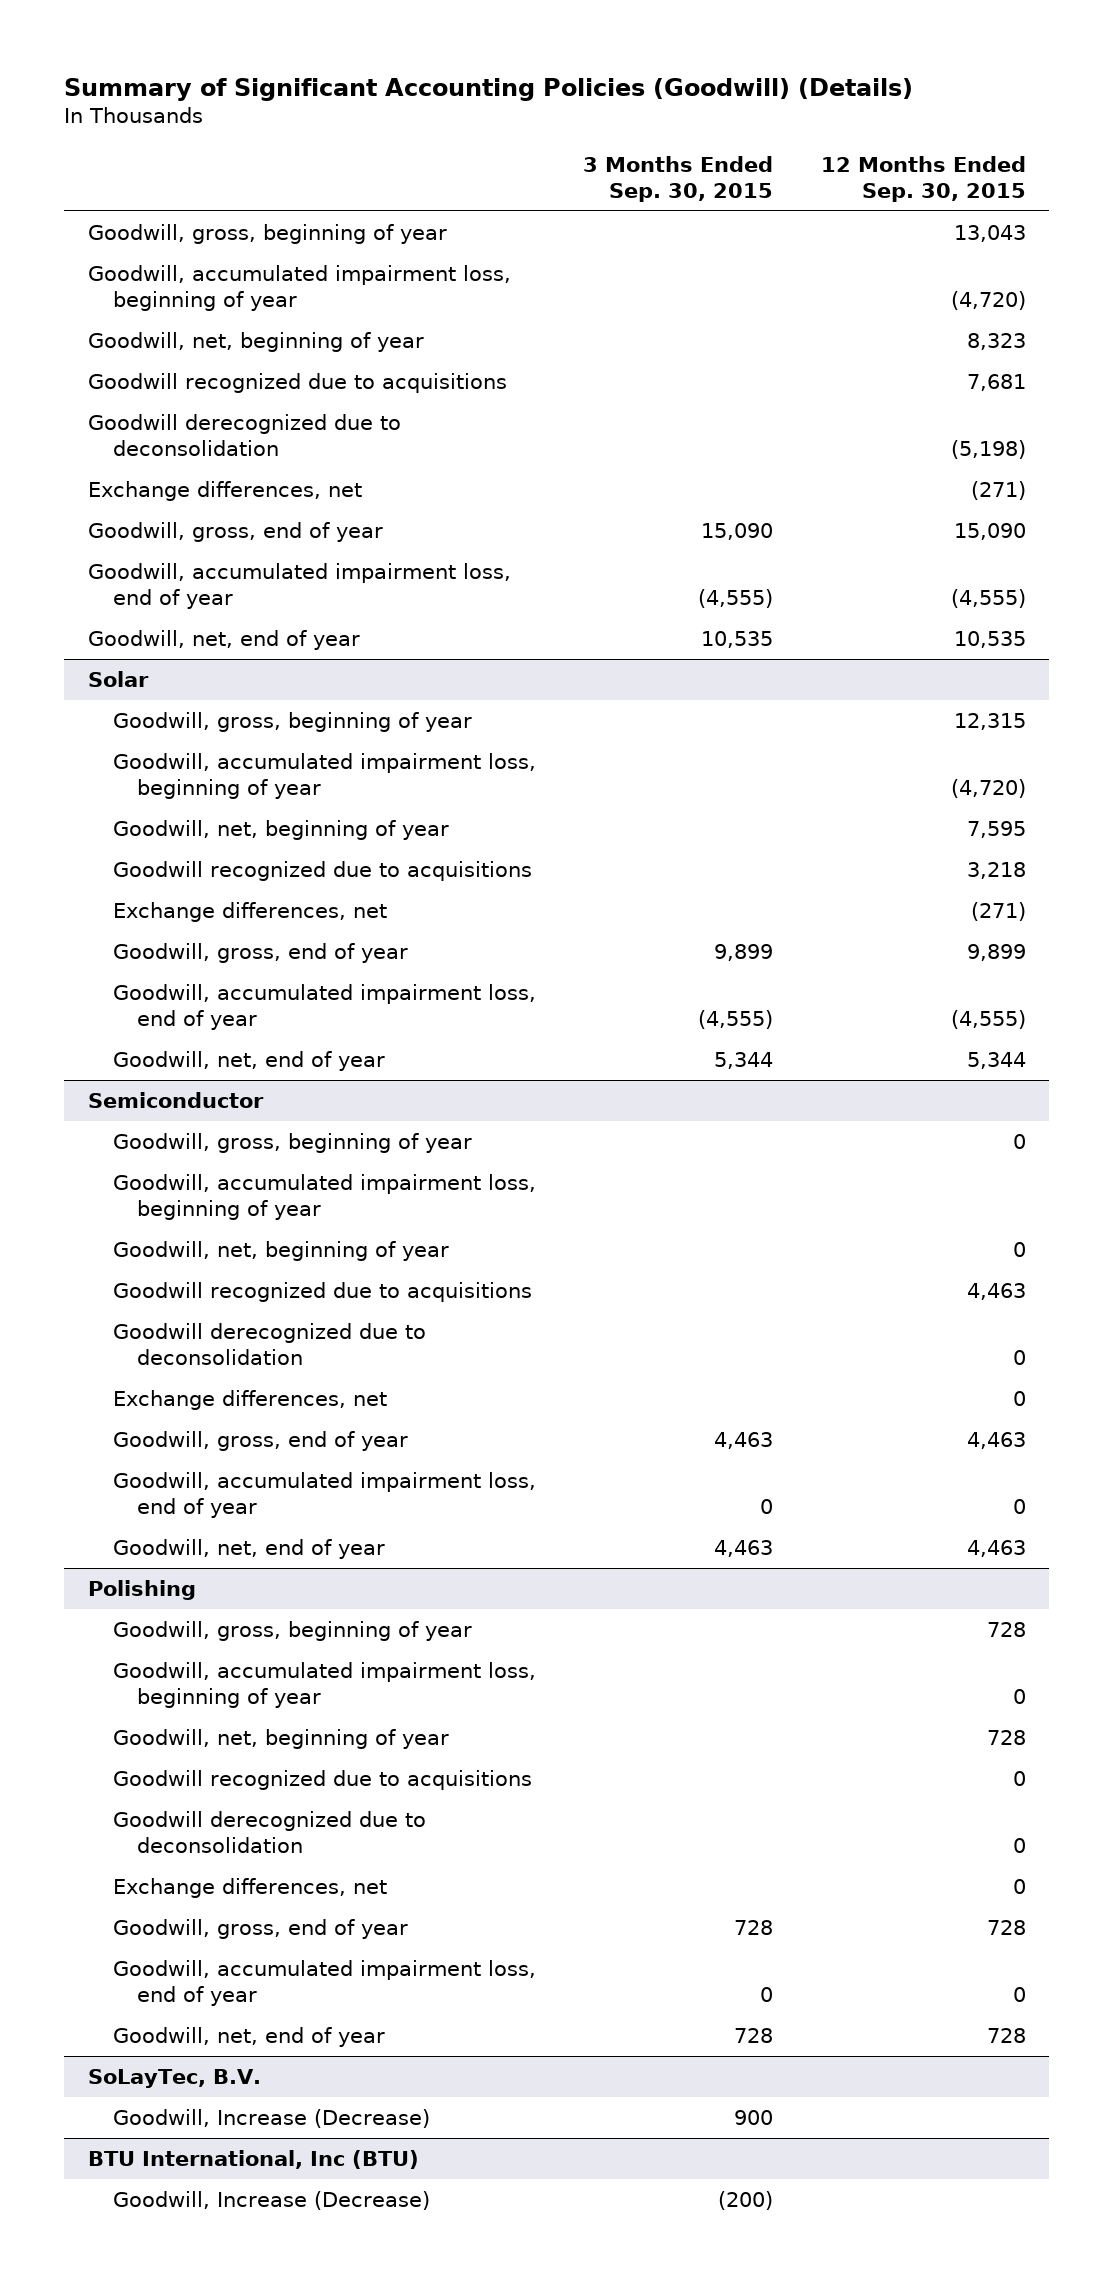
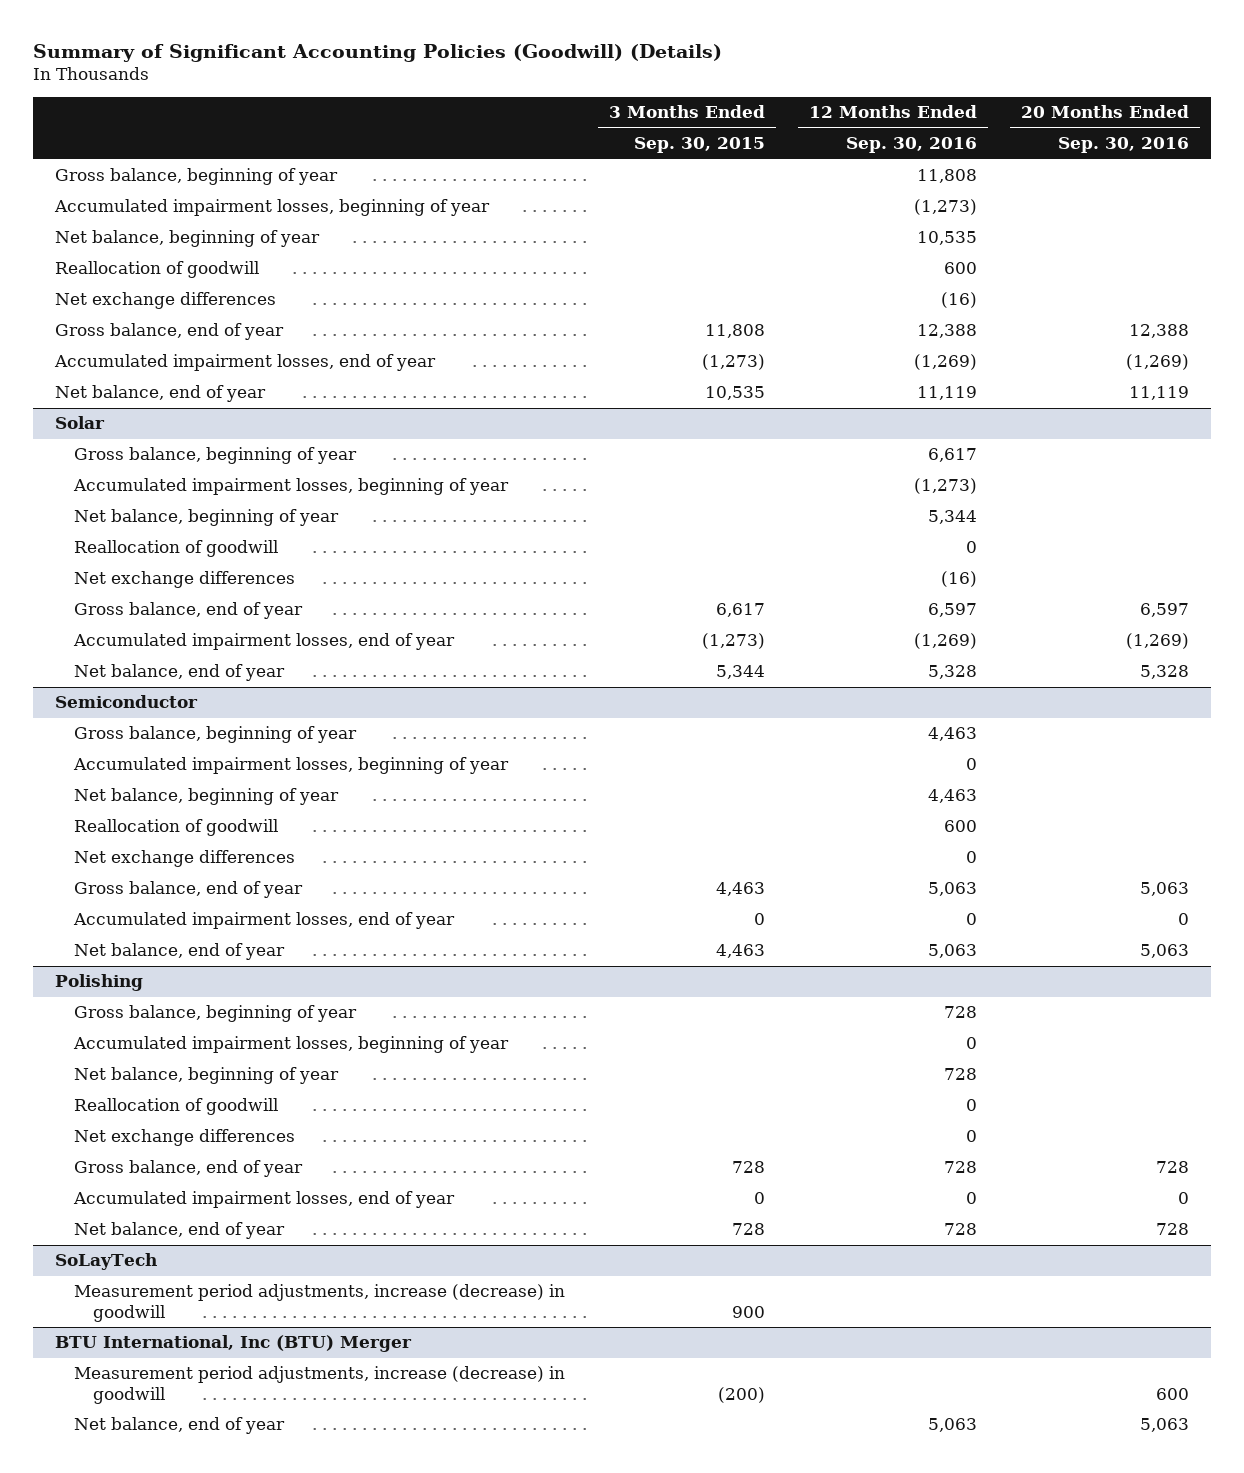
- | 3 Months Ended Sep. 30, 2015 | 12 Months Ended Sep. 30, 2015
+ | 3 Months Ended Sep. 30, 2015 | 12 Months Ended Sep. 30, 2016 | 20 Months Ended Sep. 30, 2016
- Goodwill, gross, beginning of year | | 13,043
- Goodwill, accumulated impairment loss, beginning of year | | (4,720)
- Goodwill, net, beginning of year | | 8,323
- Goodwill recognized due to acquisitions | | 7,681
- Goodwill derecognized due to deconsolidation | | (5,198)
- Exchange differences, net | | (271)
- Goodwill, gross, end of year | 15,090 | 15,090
- Goodwill, accumulated impairment loss, end of year | (4,555) | (4,555)
- Goodwill, net, end of year | 10,535 | 10,535
+ Gross balance, beginning of year | | 11,808 |
+ Accumulated impairment losses, beginning of year | | (1,273) |
+ Net balance, beginning of year | | 10,535 |
+ Reallocation of goodwill | | 600 |
+ Net exchange differences | | (16) |
+ Gross balance, end of year | 11,808 | 12,388 | 12,388
+ Accumulated impairment losses, end of year | (1,273) | (1,269) | (1,269)
+ Net balance, end of year | 10,535 | 11,119 | 11,119
@ Solar
- Goodwill, gross, beginning of year | | 12,315
- Goodwill, accumulated impairment loss, beginning of year | | (4,720)
- Goodwill, net, beginning of year | | 7,595
- Goodwill recognized due to acquisitions | | 3,218
- Exchange differences, net | | (271)
- Goodwill, gross, end of year | 9,899 | 9,899
- Goodwill, accumulated impairment loss, end of year | (4,555) | (4,555)
- Goodwill, net, end of year | 5,344 | 5,344
+ Gross balance, beginning of year | | 6,617 |
+ Accumulated impairment losses, beginning of year | | (1,273) |
+ Net balance, beginning of year | | 5,344 |
+ Reallocation of goodwill | | 0 |
+ Net exchange differences | | (16) |
+ Gross balance, end of year | 6,617 | 6,597 | 6,597
+ Accumulated impairment losses, end of year | (1,273) | (1,269) | (1,269)
+ Net balance, end of year | 5,344 | 5,328 | 5,328
@ Semiconductor
- Goodwill, gross, beginning of year | | 0
- Goodwill, accumulated impairment loss, beginning of year
- Goodwill, net, beginning of year | | 0
- Goodwill recognized due to acquisitions | | 4,463
- Goodwill derecognized due to deconsolidation | | 0
- Exchange differences, net | | 0
- Goodwill, gross, end of year | 4,463 | 4,463
- Goodwill, accumulated impairment loss, end of year | 0 | 0
- Goodwill, net, end of year | 4,463 | 4,463
+ Gross balance, beginning of year | | 4,463 |
+ Accumulated impairment losses, beginning of year | | 0 |
+ Net balance, beginning of year | | 4,463 |
+ Reallocation of goodwill | | 600 |
+ Net exchange differences | | 0 |
+ Gross balance, end of year | 4,463 | 5,063 | 5,063
+ Accumulated impairment losses, end of year | 0 | 0 | 0
+ Net balance, end of year | 4,463 | 5,063 | 5,063
@ Polishing
- Goodwill, gross, beginning of year | | 728
- Goodwill, accumulated impairment loss, beginning of year | | 0
- Goodwill, net, beginning of year | | 728
- Goodwill recognized due to acquisitions | | 0
- Goodwill derecognized due to deconsolidation | | 0
- Exchange differences, net | | 0
- Goodwill, gross, end of year | 728 | 728
- Goodwill, accumulated impairment loss, end of year | 0 | 0
- Goodwill, net, end of year | 728 | 728
- SoLayTec, B.V.
- Goodwill, Increase (Decrease) | 900 |
- BTU International, Inc (BTU)
- Goodwill, Increase (Decrease) | (200) |
@ Polishing
+ Gross balance, beginning of year | | 728 |
+ Accumulated impairment losses, beginning of year | | 0 |
+ Net balance, beginning of year | | 728 |
+ Reallocation of goodwill | | 0 |
+ Net exchange differences | | 0 |
+ Gross balance, end of year | 728 | 728 | 728
+ Accumulated impairment losses, end of year | 0 | 0 | 0
+ Net balance, end of year | 728 | 728 | 728
+ SoLayTech
+ Measurement period adjustments, increase (decrease) in goodwill | 900 | |
+ BTU International, Inc (BTU) Merger
+ Measurement period adjustments, increase (decrease) in goodwill | (200) | | 600
+ Net balance, end of year | | 5,063 | 5,063

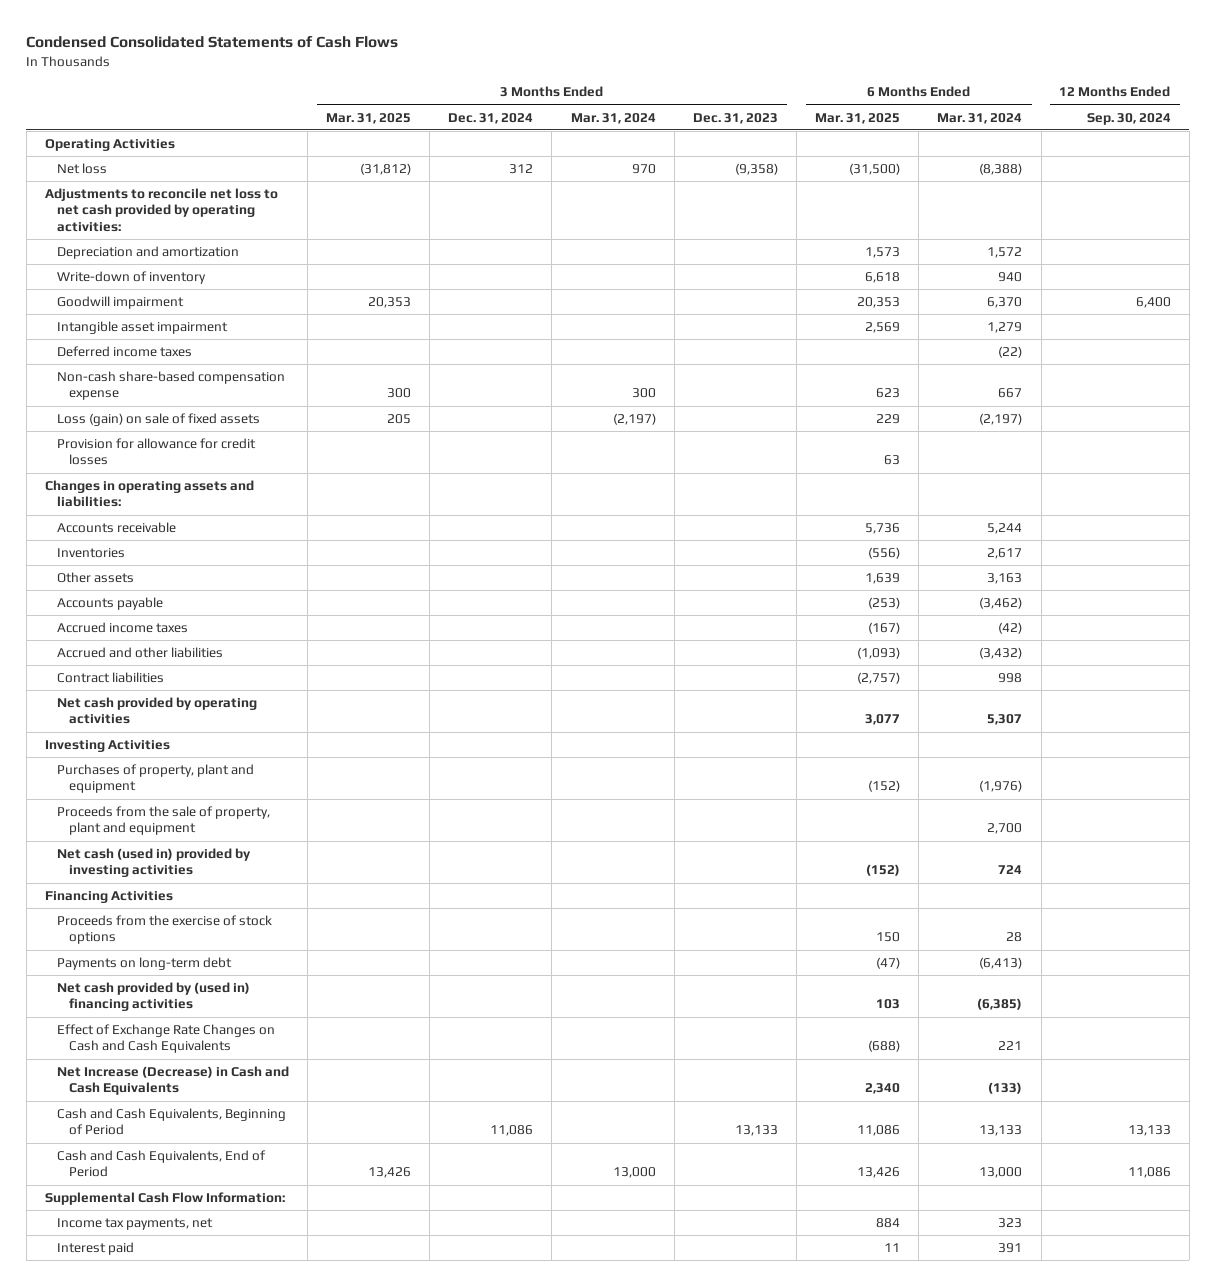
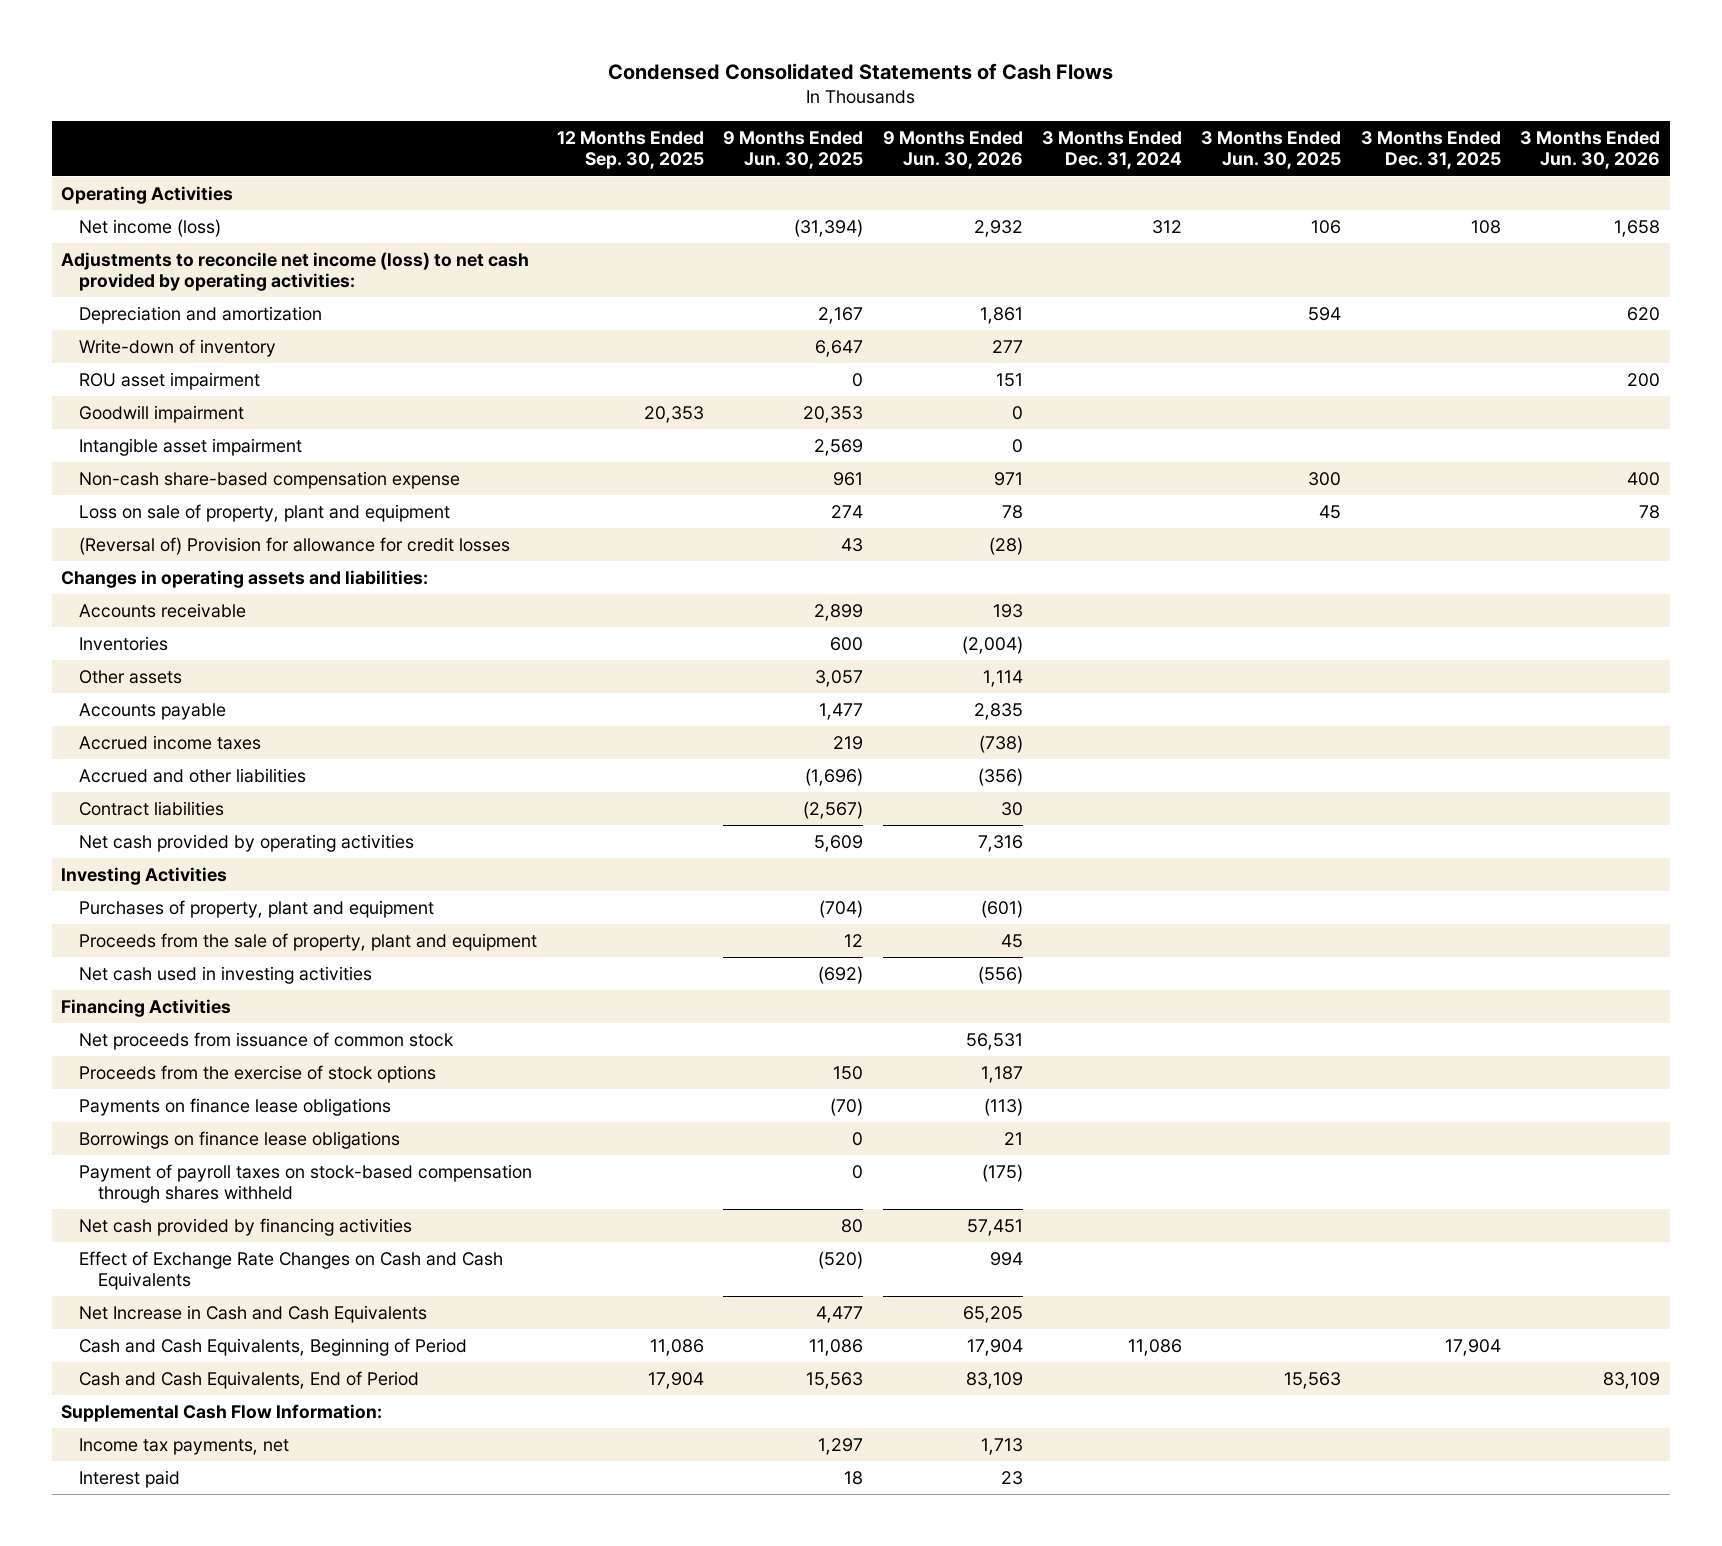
- | 3 Months Ended Mar. 31, 2025 | 3 Months Ended Dec. 31, 2024 | 3 Months Ended Mar. 31, 2024 | 3 Months Ended Dec. 31, 2023 | 6 Months Ended Mar. 31, 2025 | 6 Months Ended Mar. 31, 2024 | 12 Months Ended Sep. 30, 2024
+ | 12 Months Ended Sep. 30, 2025 | 9 Months Ended Jun. 30, 2025 | 9 Months Ended Jun. 30, 2026 | 3 Months Ended Dec. 31, 2024 | 3 Months Ended Jun. 30, 2025 | 3 Months Ended Dec. 31, 2025 | 3 Months Ended Jun. 30, 2026
- Net loss | (31,812) | 312 | 970 | (9,358) | (31,500) | (8,388) |
- Adjustments to reconcile net loss to net cash provided by operating activities:
+ Net income (loss) | | (31,394) | 2,932 | 312 | 106 | 108 | 1,658
+ Adjustments to reconcile net income (loss) to net cash provided by operating activities:
+ ROU asset impairment | | 0 | 151 | | | | 200
- Deferred income taxes | | | | | | (22) |
- Loss (gain) on sale of fixed assets | 205 | | (2,197) | | 229 | (2,197) |
- Provision for allowance for credit losses | | | | | 63 | |
+ Loss on sale of property, plant and equipment | | 274 | 78 | | 45 | | 78
+ (Reversal of) Provision for allowance for credit losses | | 43 | (28) | | | |
- Net cash (used in) provided by investing activities | | | | | (152) | 724 |
+ Net cash used in investing activities | | (692) | (556) | | | |
+ Net proceeds from issuance of common stock | | | 56,531 | | | |
- Payments on long-term debt | | | | | (47) | (6,413) |
- Net cash provided by (used in) financing activities | | | | | 103 | (6,385) |
+ Payments on finance lease obligations | | (70) | (113) | | | |
+ Borrowings on finance lease obligations | | 0 | 21 | | | |
+ Payment of payroll taxes on stock-based compensation through shares withheld | | 0 | (175) | | | |
+ Net cash provided by financing activities | | 80 | 57,451 | | | |
- Net Increase (Decrease) in Cash and Cash Equivalents | | | | | 2,340 | (133) |
+ Net Increase in Cash and Cash Equivalents | | 4,477 | 65,205 | | | |

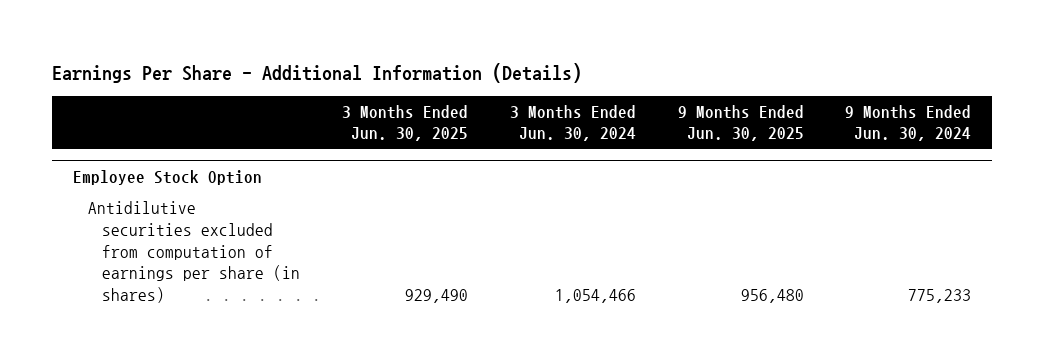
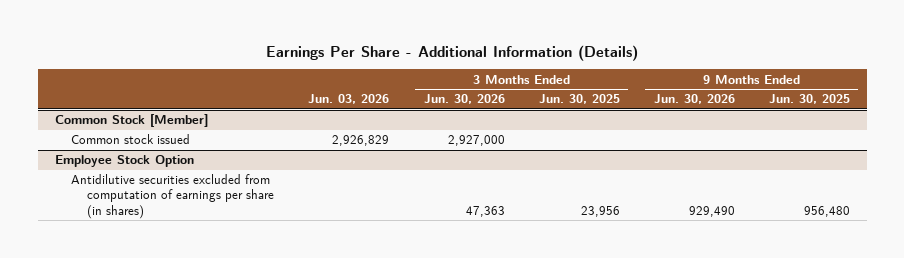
- | 3 Months Ended Jun. 30, 2025 | 3 Months Ended Jun. 30, 2024 | 9 Months Ended Jun. 30, 2025 | 9 Months Ended Jun. 30, 2024
+ | Jun. 03, 2026 | 3 Months Ended Jun. 30, 2026 | 3 Months Ended Jun. 30, 2025 | 9 Months Ended Jun. 30, 2026 | 9 Months Ended Jun. 30, 2025
+ Common Stock [Member]
+ Common stock issued | 2,926,829 | 2,927,000 | | |
@ Employee Stock Option
- Antidilutive securities excluded from computation of earnings per share (in shares) | 929,490 | 1,054,466 | 956,480 | 775,233
+ Antidilutive securities excluded from computation of earnings per share (in shares) | | 47,363 | 23,956 | 929,490 | 956,480

